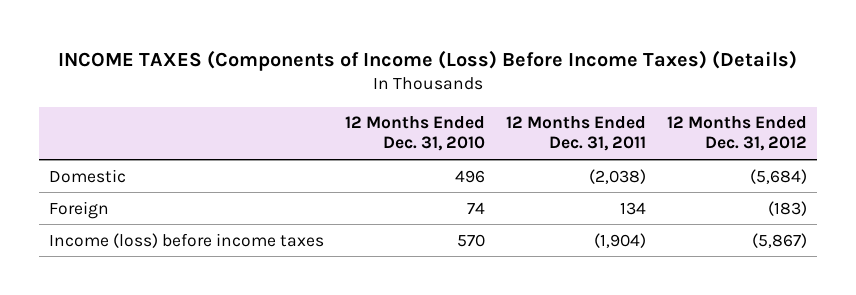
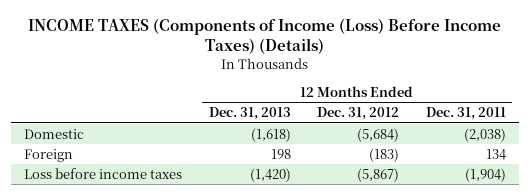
- | 12 Months Ended Dec. 31, 2010 | 12 Months Ended Dec. 31, 2011 | 12 Months Ended Dec. 31, 2012
+ | 12 Months Ended Dec. 31, 2013 | 12 Months Ended Dec. 31, 2012 | 12 Months Ended Dec. 31, 2011
- Income (loss) before income taxes | 570 | (1,904) | (5,867)
+ Loss before income taxes | (1,420) | (5,867) | (1,904)

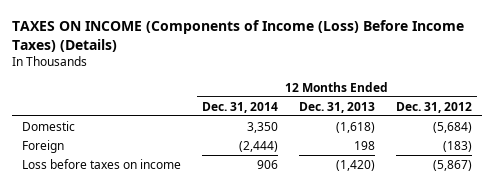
- INCOME TAXES (Components of Income (Loss) Before Income Taxes) (Details)
+ TAXES ON INCOME (Components of Income (Loss) Before Income Taxes) (Details)
- | 12 Months Ended Dec. 31, 2013 | 12 Months Ended Dec. 31, 2012 | 12 Months Ended Dec. 31, 2011
+ | 12 Months Ended Dec. 31, 2014 | 12 Months Ended Dec. 31, 2013 | 12 Months Ended Dec. 31, 2012
- Loss before income taxes | (1,420) | (5,867) | (1,904)
+ Loss before taxes on income | 906 | (1,420) | (5,867)

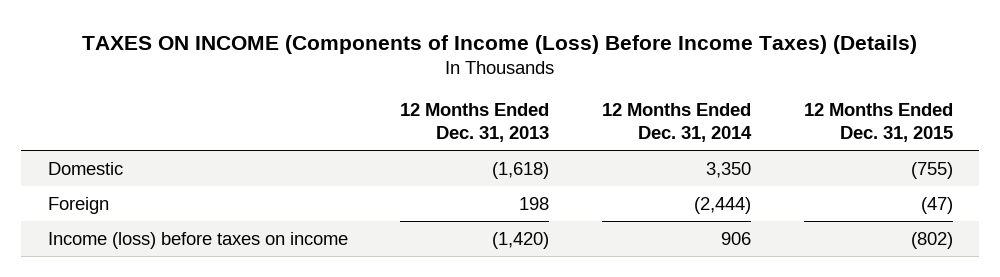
- | 12 Months Ended Dec. 31, 2014 | 12 Months Ended Dec. 31, 2013 | 12 Months Ended Dec. 31, 2012
+ | 12 Months Ended Dec. 31, 2013 | 12 Months Ended Dec. 31, 2014 | 12 Months Ended Dec. 31, 2015
- Loss before taxes on income | 906 | (1,420) | (5,867)
+ Income (loss) before taxes on income | (1,420) | 906 | (802)

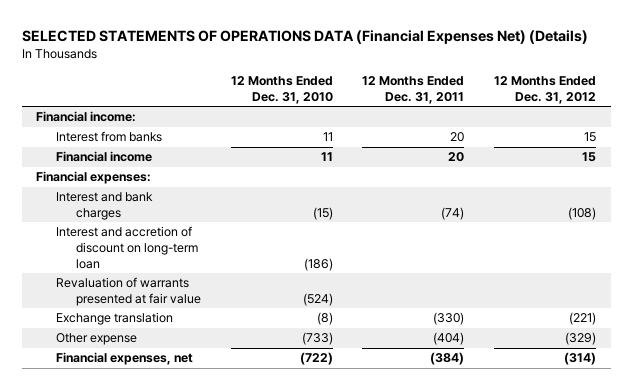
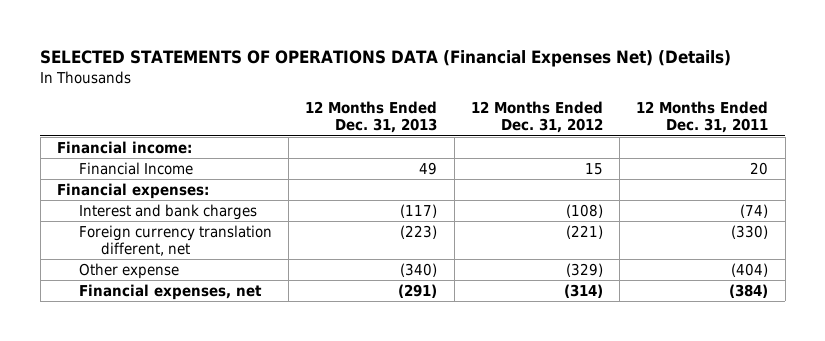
- | 12 Months Ended Dec. 31, 2010 | 12 Months Ended Dec. 31, 2011 | 12 Months Ended Dec. 31, 2012
+ | 12 Months Ended Dec. 31, 2013 | 12 Months Ended Dec. 31, 2012 | 12 Months Ended Dec. 31, 2011
- Interest from banks | 11 | 20 | 15
- Financial income | 11 | 20 | 15
+ Financial Income | 49 | 15 | 20
- Interest and accretion of discount on long-term loan | (186) | |
- Revaluation of warrants presented at fair value | (524) | |
- Exchange translation | (8) | (330) | (221)
+ Foreign currency translation different, net | (223) | (221) | (330)

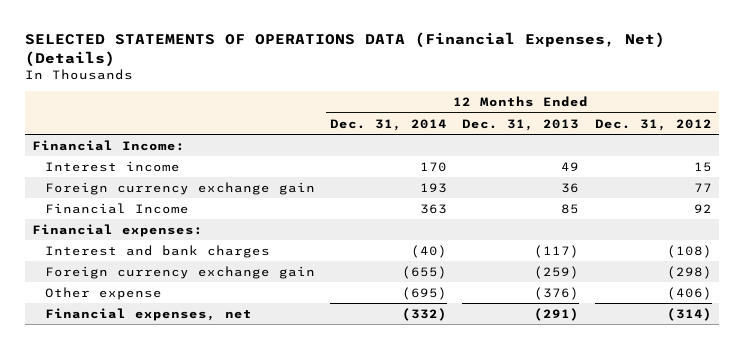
- SELECTED STATEMENTS OF OPERATIONS DATA (Financial Expenses Net) (Details)
+ SELECTED STATEMENTS OF OPERATIONS DATA (Financial Expenses, Net) (Details)
- | 12 Months Ended Dec. 31, 2013 | 12 Months Ended Dec. 31, 2012 | 12 Months Ended Dec. 31, 2011
+ | 12 Months Ended Dec. 31, 2014 | 12 Months Ended Dec. 31, 2013 | 12 Months Ended Dec. 31, 2012
- Financial income:
- Financial Income | 49 | 15 | 20
+ Financial Income:
+ Interest income | 170 | 49 | 15
+ Foreign currency exchange gain | 193 | 36 | 77
+ Financial Income | 363 | 85 | 92
- Foreign currency translation different, net | (223) | (221) | (330)
- Other expense | (340) | (329) | (404)
+ Foreign currency exchange gain | (655) | (259) | (298)
+ Other expense | (695) | (376) | (406)

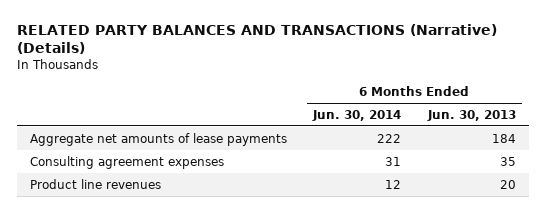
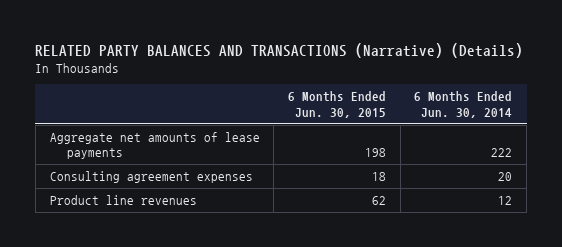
- | 6 Months Ended Jun. 30, 2014 | 6 Months Ended Jun. 30, 2013
+ | 6 Months Ended Jun. 30, 2015 | 6 Months Ended Jun. 30, 2014
- Consulting agreement expenses | 31 | 35
+ Consulting agreement expenses | 18 | 20

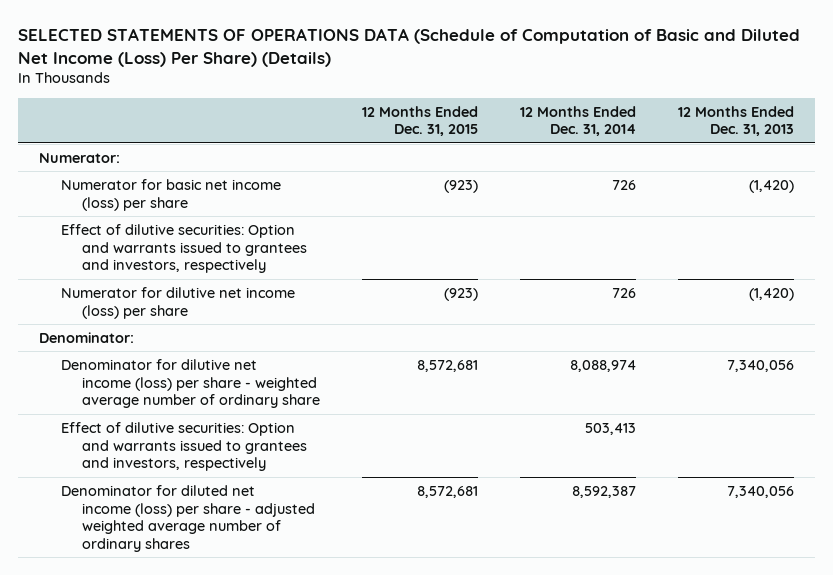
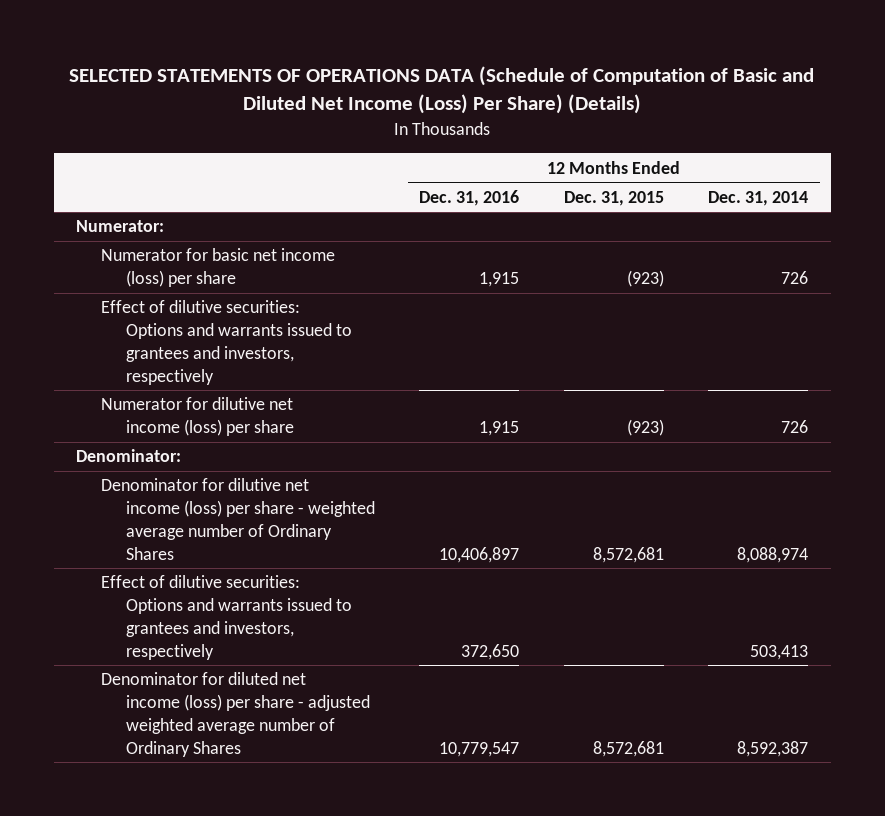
- | 12 Months Ended Dec. 31, 2015 | 12 Months Ended Dec. 31, 2014 | 12 Months Ended Dec. 31, 2013
+ | 12 Months Ended Dec. 31, 2016 | 12 Months Ended Dec. 31, 2015 | 12 Months Ended Dec. 31, 2014
- Effect of dilutive securities: Option and warrants issued to grantees and investors, respectively
+ Effect of dilutive securities: Options and warrants issued to grantees and investors, respectively
- Denominator for dilutive net income (loss) per share - weighted average number of ordinary share | 8,572,681 | 8,088,974 | 7,340,056
- Effect of dilutive securities: Option and warrants issued to grantees and investors, respectively | | 503,413 |
- Denominator for diluted net income (loss) per share - adjusted weighted average number of ordinary shares | 8,572,681 | 8,592,387 | 7,340,056
+ Denominator for dilutive net income (loss) per share - weighted average number of Ordinary Shares | 10,406,897 | 8,572,681 | 8,088,974
+ Effect of dilutive securities: Options and warrants issued to grantees and investors, respectively | 372,650 | | 503,413
+ Denominator for diluted net income (loss) per share - adjusted weighted average number of Ordinary Shares | 10,779,547 | 8,572,681 | 8,592,387

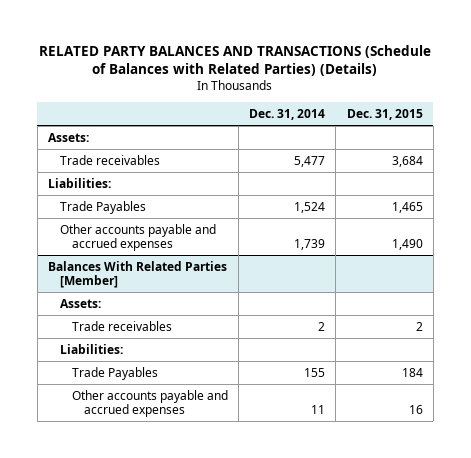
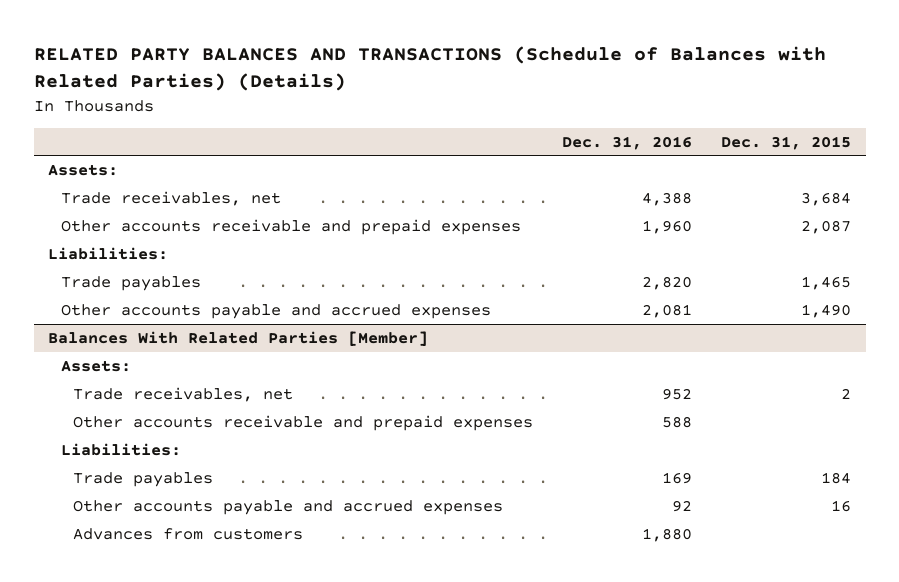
- | Dec. 31, 2014 | Dec. 31, 2015
+ | Dec. 31, 2016 | Dec. 31, 2015
- Trade receivables | 5,477 | 3,684
+ Trade receivables, net | 4,388 | 3,684
+ Other accounts receivable and prepaid expenses | 1,960 | 2,087
- Trade Payables | 1,524 | 1,465
+ Trade payables | 2,820 | 1,465
@ Balances With Related Parties [Member]
- Trade receivables | 2 | 2
+ Trade receivables, net | 952 | 2
+ Other accounts receivable and prepaid expenses | 588 |
- Trade Payables | 155 | 184
+ Trade payables | 169 | 184
+ Advances from customers | 1,880 |

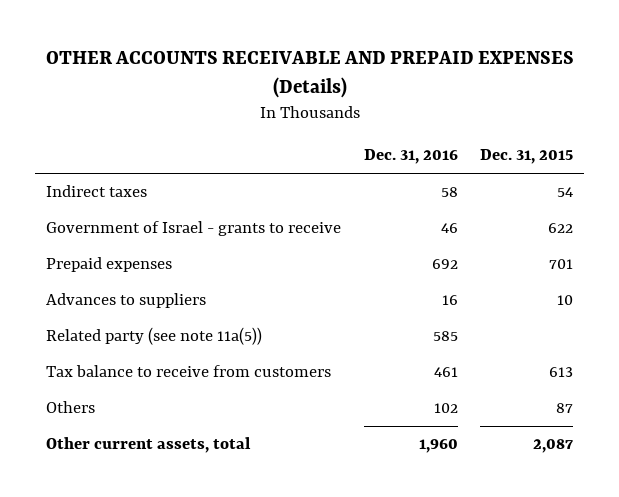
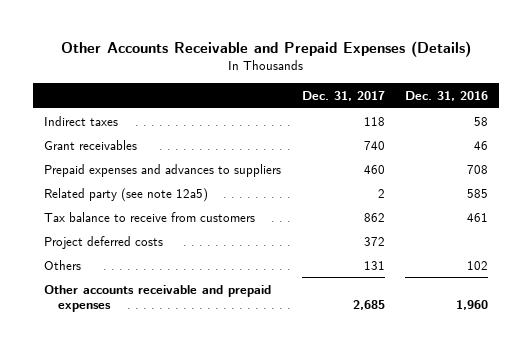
- OTHER ACCOUNTS RECEIVABLE AND PREPAID EXPENSES (Details)
+ Other Accounts Receivable and Prepaid Expenses (Details)
- | Dec. 31, 2016 | Dec. 31, 2015
+ | Dec. 31, 2017 | Dec. 31, 2016
- Government of Israel - grants to receive | 46 | 622
- Prepaid expenses | 692 | 701
- Advances to suppliers | 16 | 10
- Related party (see note 11a(5)) | 585 |
+ Grant receivables | 740 | 46
+ Prepaid expenses and advances to suppliers | 460 | 708
+ Related party (see note 12a5) | 2 | 585
+ Project deferred costs | 372 |
- Other current assets, total | 1,960 | 2,087
+ Other accounts receivable and prepaid expenses | 2,685 | 1,960

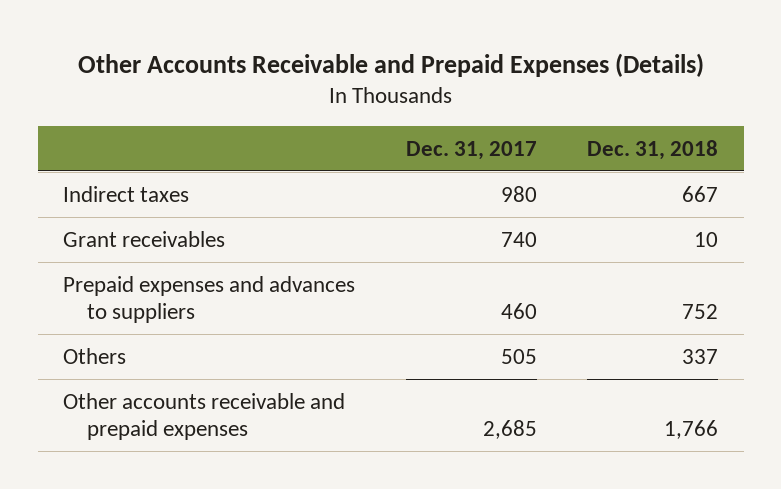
- | Dec. 31, 2017 | Dec. 31, 2016
+ | Dec. 31, 2017 | Dec. 31, 2018
- Indirect taxes | 118 | 58
+ Indirect taxes | 980 | 667
- Related party (see note 12a5) | 2 | 585
- Tax balance to receive from customers | 862 | 461
- Project deferred costs | 372 |
- Others | 131 | 102
+ Others | 505 | 337

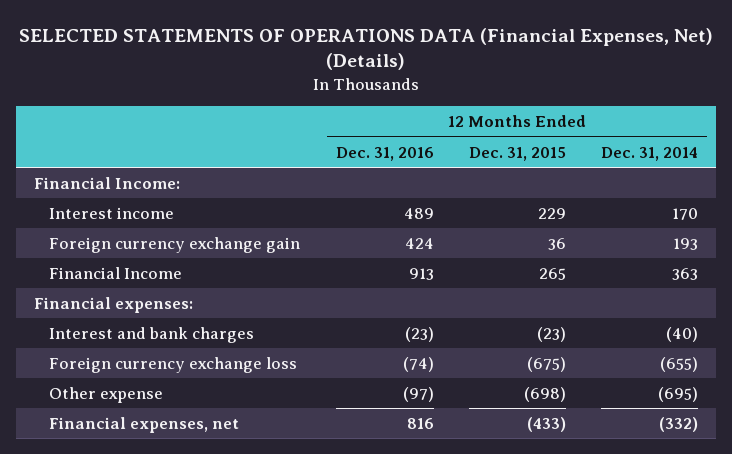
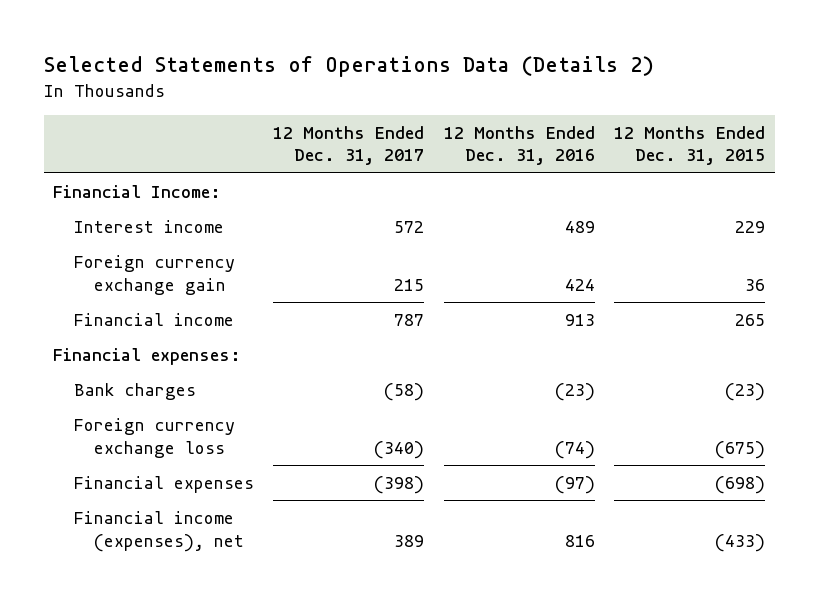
- SELECTED STATEMENTS OF OPERATIONS DATA (Financial Expenses, Net) (Details)
+ Selected Statements of Operations Data (Details 2)
- | 12 Months Ended Dec. 31, 2016 | 12 Months Ended Dec. 31, 2015 | 12 Months Ended Dec. 31, 2014
+ | 12 Months Ended Dec. 31, 2017 | 12 Months Ended Dec. 31, 2016 | 12 Months Ended Dec. 31, 2015
- Financial Income | 913 | 265 | 363
+ Financial income | 787 | 913 | 265
- Interest and bank charges | (23) | (23) | (40)
+ Bank charges | (58) | (23) | (23)
- Other expense | (97) | (698) | (695)
- Financial expenses, net | 816 | (433) | (332)
+ Financial expenses | (398) | (97) | (698)
+ Financial income (expenses), net | 389 | 816 | (433)

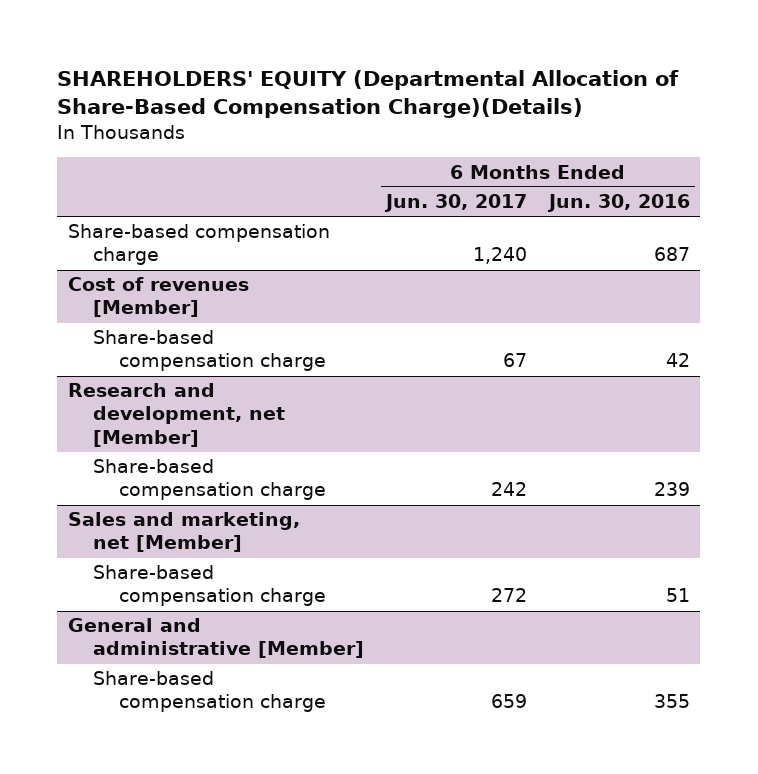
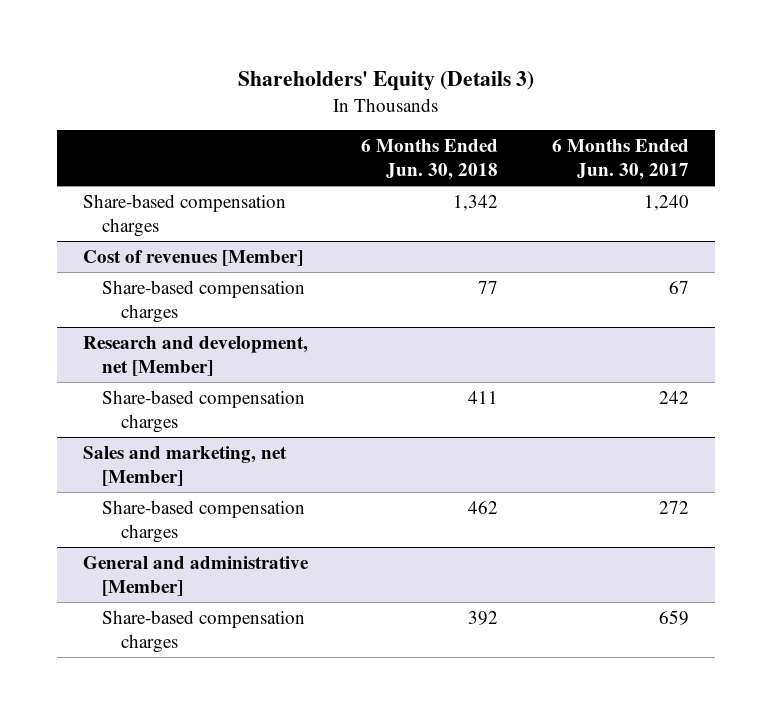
- SHAREHOLDERS' EQUITY (Departmental Allocation of Share-Based Compensation Charge)(Details)
+ Shareholders' Equity (Details 3)
- | 6 Months Ended Jun. 30, 2017 | 6 Months Ended Jun. 30, 2016
+ | 6 Months Ended Jun. 30, 2018 | 6 Months Ended Jun. 30, 2017
- Share-based compensation charge | 1,240 | 687
+ Share-based compensation charges | 1,342 | 1,240
@ Cost of revenues [Member]
- Share-based compensation charge | 67 | 42
+ Share-based compensation charges | 77 | 67
@ Research and development, net [Member]
- Share-based compensation charge | 242 | 239
+ Share-based compensation charges | 411 | 242
@ Sales and marketing, net [Member]
- Share-based compensation charge | 272 | 51
+ Share-based compensation charges | 462 | 272
@ General and administrative [Member]
- Share-based compensation charge | 659 | 355
+ Share-based compensation charges | 392 | 659

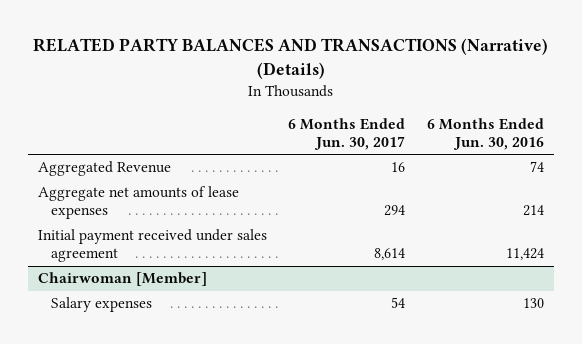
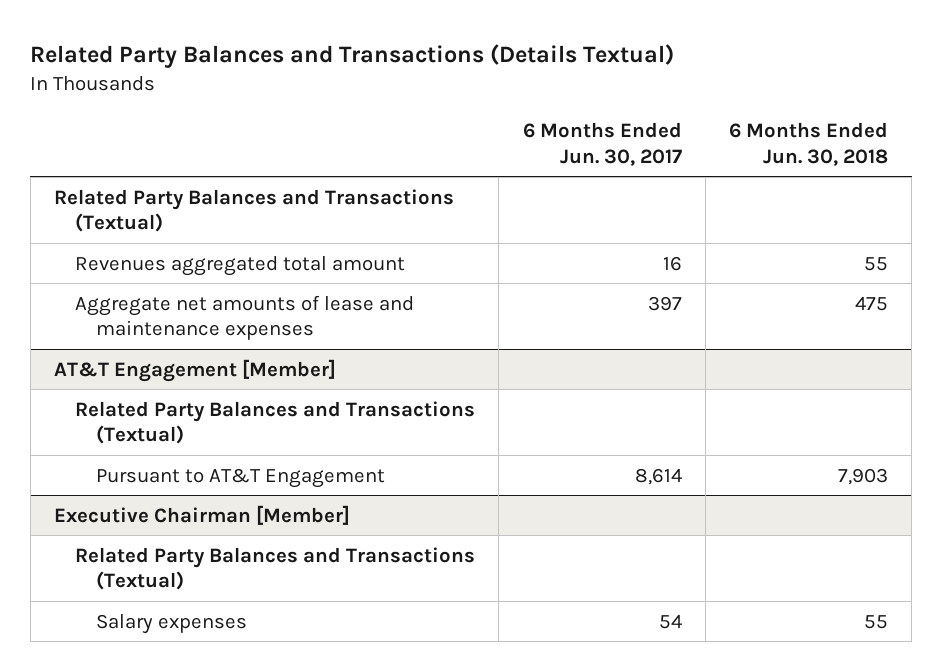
- RELATED PARTY BALANCES AND TRANSACTIONS (Narrative) (Details)
+ Related Party Balances and Transactions (Details Textual)
- | 6 Months Ended Jun. 30, 2017 | 6 Months Ended Jun. 30, 2016
+ | 6 Months Ended Jun. 30, 2017 | 6 Months Ended Jun. 30, 2018
- Aggregated Revenue | 16 | 74
- Aggregate net amounts of lease expenses | 294 | 214
- Initial payment received under sales agreement | 8,614 | 11,424
- Chairwoman [Member]
+ Related Party Balances and Transactions (Textual)
+ Revenues aggregated total amount | 16 | 55
+ Aggregate net amounts of lease and maintenance expenses | 397 | 475
+ AT&T Engagement [Member]
+ Related Party Balances and Transactions (Textual)
+ Pursuant to AT&T Engagement | 8,614 | 7,903
+ Executive Chairman [Member]
+ Related Party Balances and Transactions (Textual)

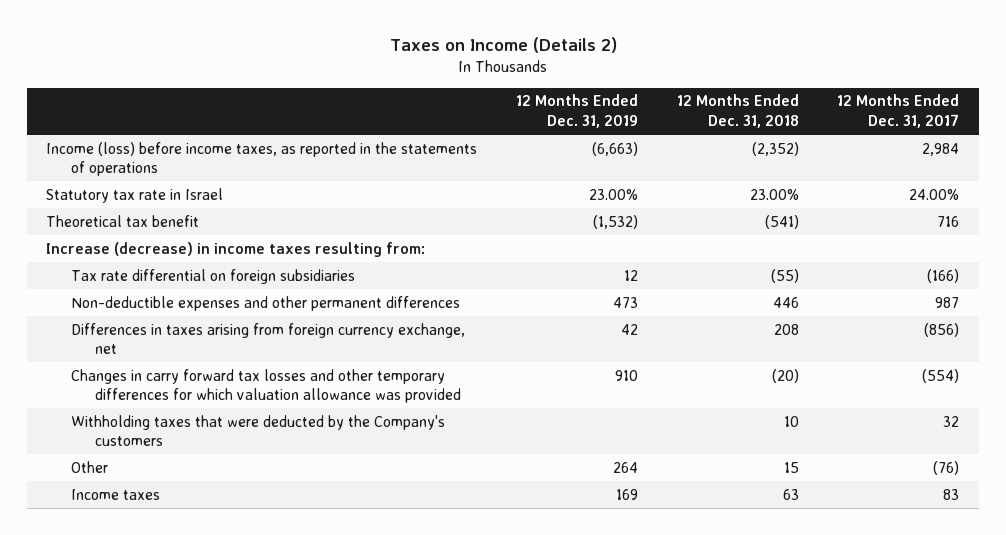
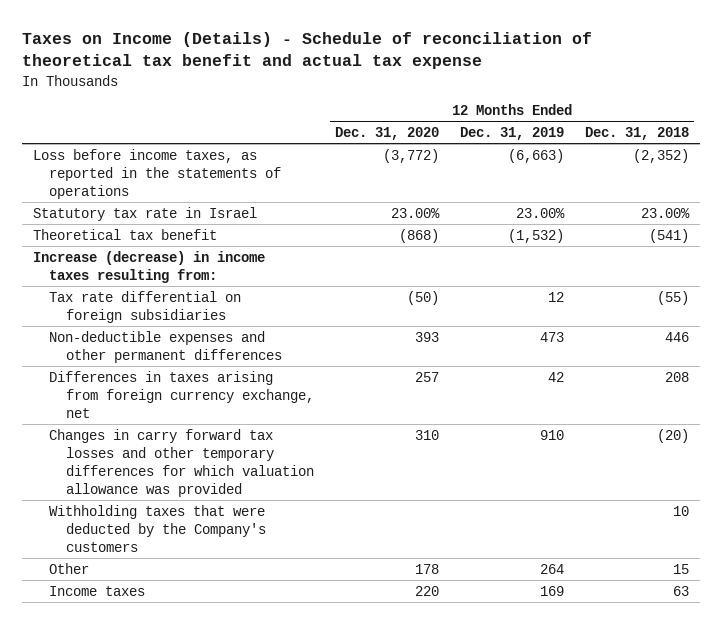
- Taxes on Income (Details 2)
+ Taxes on Income (Details) - Schedule of reconciliation of theoretical tax benefit and actual tax expense
- | 12 Months Ended Dec. 31, 2019 | 12 Months Ended Dec. 31, 2018 | 12 Months Ended Dec. 31, 2017
+ | 12 Months Ended Dec. 31, 2020 | 12 Months Ended Dec. 31, 2019 | 12 Months Ended Dec. 31, 2018
- Income (loss) before income taxes, as reported in the statements of operations | (6,663) | (2,352) | 2,984
+ Loss before income taxes, as reported in the statements of operations | (3,772) | (6,663) | (2,352)

